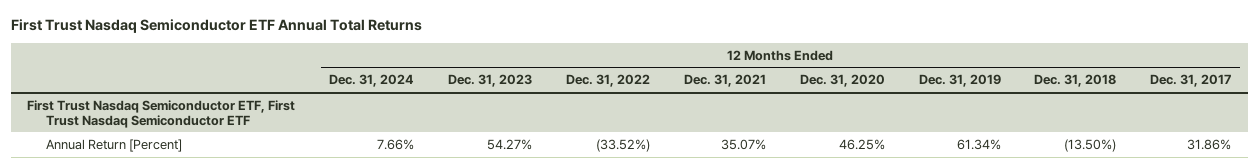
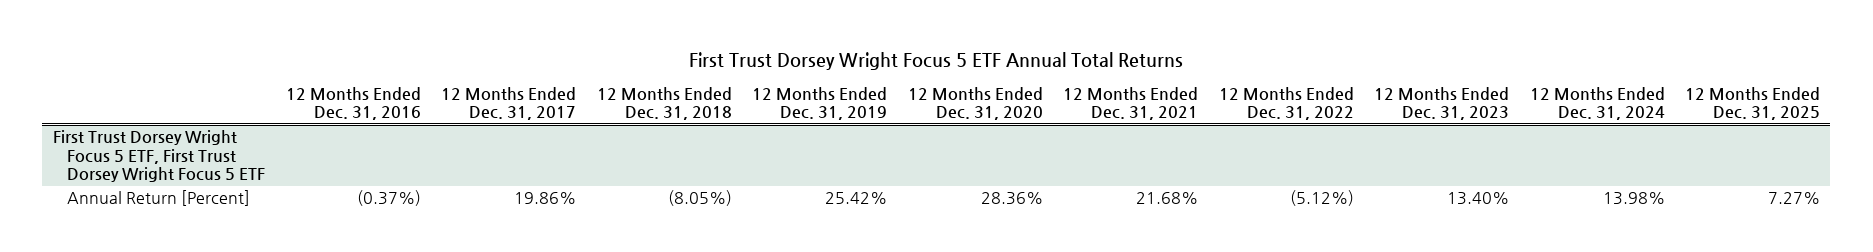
- First Trust Nasdaq Semiconductor ETF Annual Total Returns
+ First Trust Dorsey Wright Focus 5 ETF Annual Total Returns
- | 12 Months Ended Dec. 31, 2024 | 12 Months Ended Dec. 31, 2023 | 12 Months Ended Dec. 31, 2022 | 12 Months Ended Dec. 31, 2021 | 12 Months Ended Dec. 31, 2020 | 12 Months Ended Dec. 31, 2019 | 12 Months Ended Dec. 31, 2018 | 12 Months Ended Dec. 31, 2017
+ | 12 Months Ended Dec. 31, 2016 | 12 Months Ended Dec. 31, 2017 | 12 Months Ended Dec. 31, 2018 | 12 Months Ended Dec. 31, 2019 | 12 Months Ended Dec. 31, 2020 | 12 Months Ended Dec. 31, 2021 | 12 Months Ended Dec. 31, 2022 | 12 Months Ended Dec. 31, 2023 | 12 Months Ended Dec. 31, 2024 | 12 Months Ended Dec. 31, 2025
- First Trust Nasdaq Semiconductor ETF, First Trust Nasdaq Semiconductor ETF
- Annual Return [Percent] | 7.66% | 54.27% | (33.52%) | 35.07% | 46.25% | 61.34% | (13.50%) | 31.86%
+ First Trust Dorsey Wright Focus 5 ETF, First Trust Dorsey Wright Focus 5 ETF
+ Annual Return [Percent] | (0.37%) | 19.86% | (8.05%) | 25.42% | 28.36% | 21.68% | (5.12%) | 13.40% | 13.98% | 7.27%

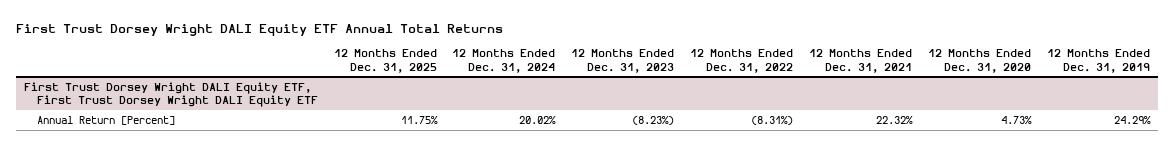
- First Trust Dorsey Wright Focus 5 ETF Annual Total Returns
+ First Trust Dorsey Wright DALI Equity ETF Annual Total Returns
- | 12 Months Ended Dec. 31, 2016 | 12 Months Ended Dec. 31, 2017 | 12 Months Ended Dec. 31, 2018 | 12 Months Ended Dec. 31, 2019 | 12 Months Ended Dec. 31, 2020 | 12 Months Ended Dec. 31, 2021 | 12 Months Ended Dec. 31, 2022 | 12 Months Ended Dec. 31, 2023 | 12 Months Ended Dec. 31, 2024 | 12 Months Ended Dec. 31, 2025
+ | 12 Months Ended Dec. 31, 2025 | 12 Months Ended Dec. 31, 2024 | 12 Months Ended Dec. 31, 2023 | 12 Months Ended Dec. 31, 2022 | 12 Months Ended Dec. 31, 2021 | 12 Months Ended Dec. 31, 2020 | 12 Months Ended Dec. 31, 2019
- First Trust Dorsey Wright Focus 5 ETF, First Trust Dorsey Wright Focus 5 ETF
- Annual Return [Percent] | (0.37%) | 19.86% | (8.05%) | 25.42% | 28.36% | 21.68% | (5.12%) | 13.40% | 13.98% | 7.27%
+ First Trust Dorsey Wright DALI Equity ETF, First Trust Dorsey Wright DALI Equity ETF
+ Annual Return [Percent] | 11.75% | 20.02% | (8.23%) | (8.31%) | 22.32% | 4.73% | 24.29%

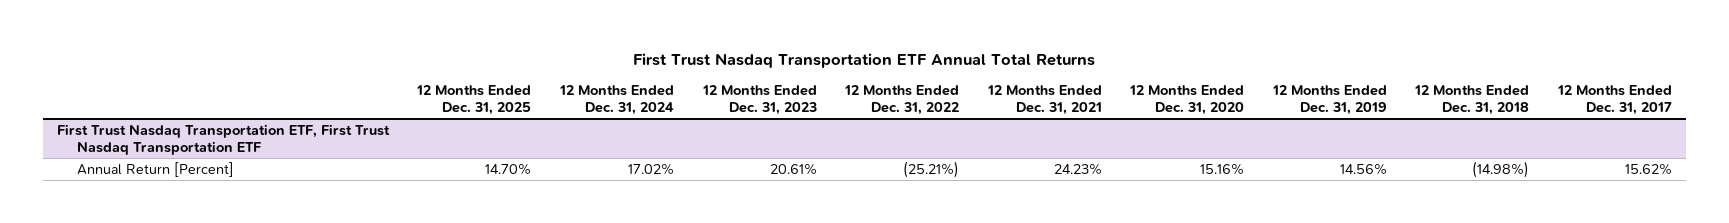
- First Trust Dorsey Wright DALI Equity ETF Annual Total Returns
+ First Trust Nasdaq Transportation ETF Annual Total Returns
- | 12 Months Ended Dec. 31, 2025 | 12 Months Ended Dec. 31, 2024 | 12 Months Ended Dec. 31, 2023 | 12 Months Ended Dec. 31, 2022 | 12 Months Ended Dec. 31, 2021 | 12 Months Ended Dec. 31, 2020 | 12 Months Ended Dec. 31, 2019
+ | 12 Months Ended Dec. 31, 2025 | 12 Months Ended Dec. 31, 2024 | 12 Months Ended Dec. 31, 2023 | 12 Months Ended Dec. 31, 2022 | 12 Months Ended Dec. 31, 2021 | 12 Months Ended Dec. 31, 2020 | 12 Months Ended Dec. 31, 2019 | 12 Months Ended Dec. 31, 2018 | 12 Months Ended Dec. 31, 2017
- First Trust Dorsey Wright DALI Equity ETF, First Trust Dorsey Wright DALI Equity ETF
- Annual Return [Percent] | 11.75% | 20.02% | (8.23%) | (8.31%) | 22.32% | 4.73% | 24.29%
+ First Trust Nasdaq Transportation ETF, First Trust Nasdaq Transportation ETF
+ Annual Return [Percent] | 14.70% | 17.02% | 20.61% | (25.21%) | 24.23% | 15.16% | 14.56% | (14.98%) | 15.62%

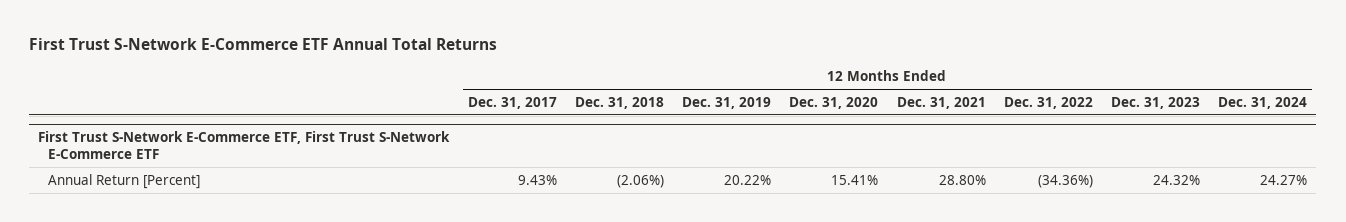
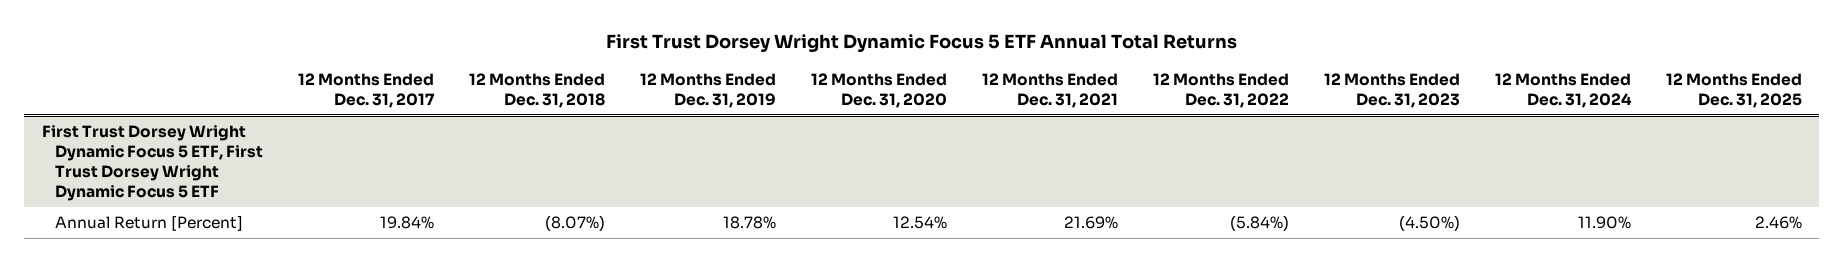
- First Trust S-Network E-Commerce ETF Annual Total Returns
+ First Trust Dorsey Wright Dynamic Focus 5 ETF Annual Total Returns
- | 12 Months Ended Dec. 31, 2017 | 12 Months Ended Dec. 31, 2018 | 12 Months Ended Dec. 31, 2019 | 12 Months Ended Dec. 31, 2020 | 12 Months Ended Dec. 31, 2021 | 12 Months Ended Dec. 31, 2022 | 12 Months Ended Dec. 31, 2023 | 12 Months Ended Dec. 31, 2024
+ | 12 Months Ended Dec. 31, 2017 | 12 Months Ended Dec. 31, 2018 | 12 Months Ended Dec. 31, 2019 | 12 Months Ended Dec. 31, 2020 | 12 Months Ended Dec. 31, 2021 | 12 Months Ended Dec. 31, 2022 | 12 Months Ended Dec. 31, 2023 | 12 Months Ended Dec. 31, 2024 | 12 Months Ended Dec. 31, 2025
- First Trust S-Network E-Commerce ETF, First Trust S-Network E-Commerce ETF
- Annual Return [Percent] | 9.43% | (2.06%) | 20.22% | 15.41% | 28.80% | (34.36%) | 24.32% | 24.27%
+ First Trust Dorsey Wright Dynamic Focus 5 ETF, First Trust Dorsey Wright Dynamic Focus 5 ETF
+ Annual Return [Percent] | 19.84% | (8.07%) | 18.78% | 12.54% | 21.69% | (5.84%) | (4.50%) | 11.90% | 2.46%

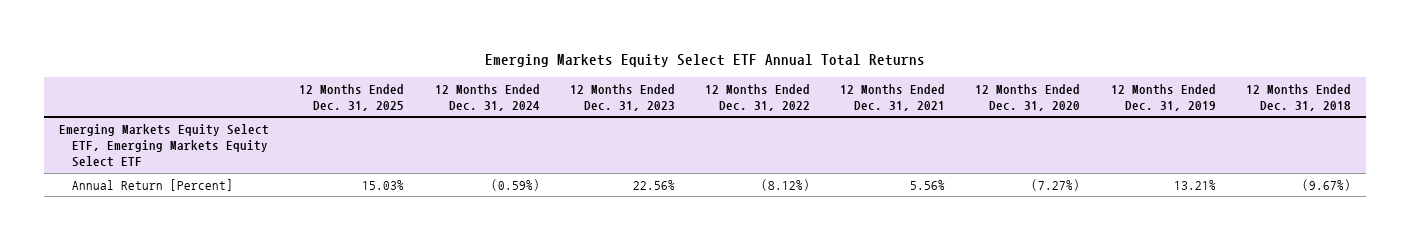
- First Trust Dorsey Wright Dynamic Focus 5 ETF Annual Total Returns
+ Emerging Markets Equity Select ETF Annual Total Returns
- | 12 Months Ended Dec. 31, 2017 | 12 Months Ended Dec. 31, 2018 | 12 Months Ended Dec. 31, 2019 | 12 Months Ended Dec. 31, 2020 | 12 Months Ended Dec. 31, 2021 | 12 Months Ended Dec. 31, 2022 | 12 Months Ended Dec. 31, 2023 | 12 Months Ended Dec. 31, 2024 | 12 Months Ended Dec. 31, 2025
+ | 12 Months Ended Dec. 31, 2025 | 12 Months Ended Dec. 31, 2024 | 12 Months Ended Dec. 31, 2023 | 12 Months Ended Dec. 31, 2022 | 12 Months Ended Dec. 31, 2021 | 12 Months Ended Dec. 31, 2020 | 12 Months Ended Dec. 31, 2019 | 12 Months Ended Dec. 31, 2018
- First Trust Dorsey Wright Dynamic Focus 5 ETF, First Trust Dorsey Wright Dynamic Focus 5 ETF
- Annual Return [Percent] | 19.84% | (8.07%) | 18.78% | 12.54% | 21.69% | (5.84%) | (4.50%) | 11.90% | 2.46%
+ Emerging Markets Equity Select ETF, Emerging Markets Equity Select ETF
+ Annual Return [Percent] | 15.03% | (0.59%) | 22.56% | (8.12%) | 5.56% | (7.27%) | 13.21% | (9.67%)

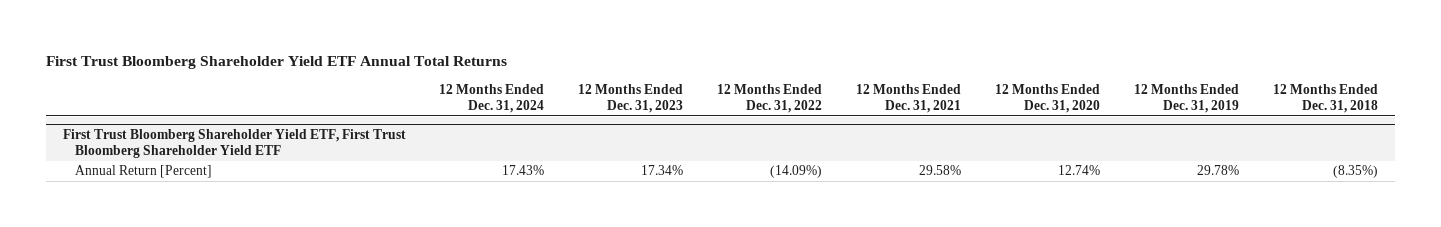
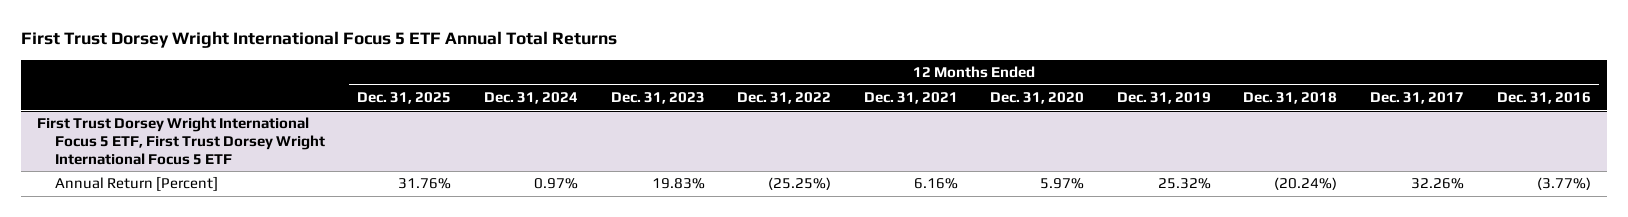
- First Trust Bloomberg Shareholder Yield ETF Annual Total Returns
+ First Trust Dorsey Wright International Focus 5 ETF Annual Total Returns
- | 12 Months Ended Dec. 31, 2024 | 12 Months Ended Dec. 31, 2023 | 12 Months Ended Dec. 31, 2022 | 12 Months Ended Dec. 31, 2021 | 12 Months Ended Dec. 31, 2020 | 12 Months Ended Dec. 31, 2019 | 12 Months Ended Dec. 31, 2018
+ | 12 Months Ended Dec. 31, 2025 | 12 Months Ended Dec. 31, 2024 | 12 Months Ended Dec. 31, 2023 | 12 Months Ended Dec. 31, 2022 | 12 Months Ended Dec. 31, 2021 | 12 Months Ended Dec. 31, 2020 | 12 Months Ended Dec. 31, 2019 | 12 Months Ended Dec. 31, 2018 | 12 Months Ended Dec. 31, 2017 | 12 Months Ended Dec. 31, 2016
- First Trust Bloomberg Shareholder Yield ETF, First Trust Bloomberg Shareholder Yield ETF
- Annual Return [Percent] | 17.43% | 17.34% | (14.09%) | 29.58% | 12.74% | 29.78% | (8.35%)
+ First Trust Dorsey Wright International Focus 5 ETF, First Trust Dorsey Wright International Focus 5 ETF
+ Annual Return [Percent] | 31.76% | 0.97% | 19.83% | (25.25%) | 6.16% | 5.97% | 25.32% | (20.24%) | 32.26% | (3.77%)

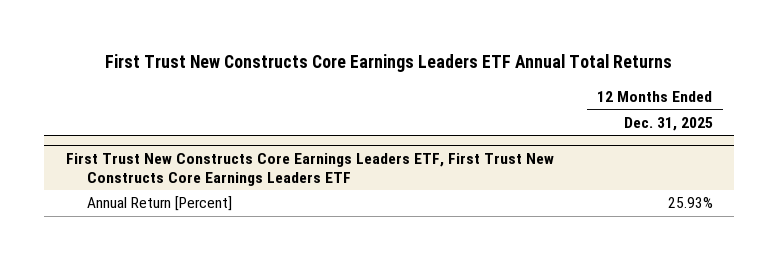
- First Trust Dorsey Wright International Focus 5 ETF Annual Total Returns
+ First Trust New Constructs Core Earnings Leaders ETF Annual Total Returns
- | 12 Months Ended Dec. 31, 2025 | 12 Months Ended Dec. 31, 2024 | 12 Months Ended Dec. 31, 2023 | 12 Months Ended Dec. 31, 2022 | 12 Months Ended Dec. 31, 2021 | 12 Months Ended Dec. 31, 2020 | 12 Months Ended Dec. 31, 2019 | 12 Months Ended Dec. 31, 2018 | 12 Months Ended Dec. 31, 2017 | 12 Months Ended Dec. 31, 2016
+ | 12 Months Ended Dec. 31, 2025
- First Trust Dorsey Wright International Focus 5 ETF, First Trust Dorsey Wright International Focus 5 ETF
- Annual Return [Percent] | 31.76% | 0.97% | 19.83% | (25.25%) | 6.16% | 5.97% | 25.32% | (20.24%) | 32.26% | (3.77%)
+ First Trust New Constructs Core Earnings Leaders ETF, First Trust New Constructs Core Earnings Leaders ETF
+ Annual Return [Percent] | 25.93%

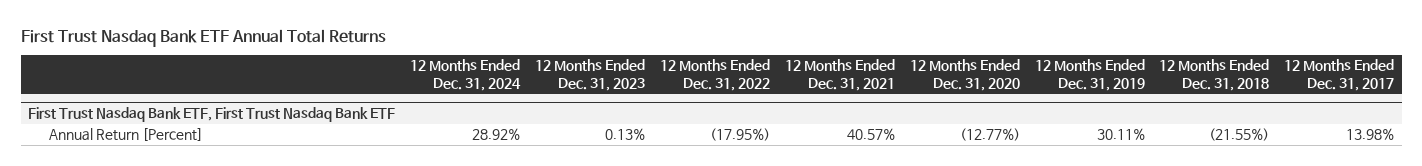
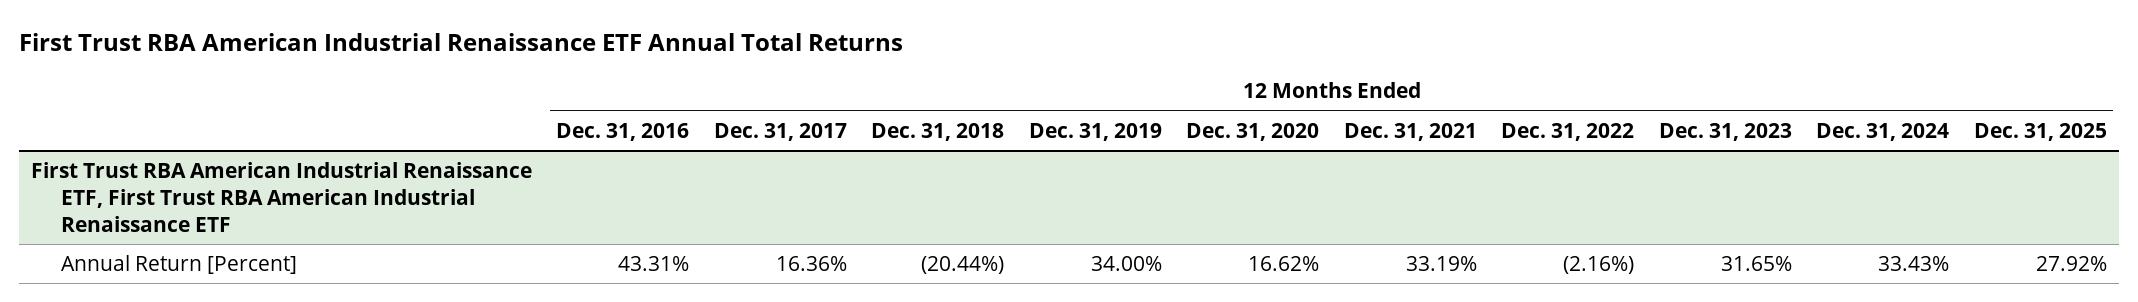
- First Trust Nasdaq Bank ETF Annual Total Returns
+ First Trust RBA American Industrial Renaissance ETF Annual Total Returns
- | 12 Months Ended Dec. 31, 2024 | 12 Months Ended Dec. 31, 2023 | 12 Months Ended Dec. 31, 2022 | 12 Months Ended Dec. 31, 2021 | 12 Months Ended Dec. 31, 2020 | 12 Months Ended Dec. 31, 2019 | 12 Months Ended Dec. 31, 2018 | 12 Months Ended Dec. 31, 2017
+ | 12 Months Ended Dec. 31, 2016 | 12 Months Ended Dec. 31, 2017 | 12 Months Ended Dec. 31, 2018 | 12 Months Ended Dec. 31, 2019 | 12 Months Ended Dec. 31, 2020 | 12 Months Ended Dec. 31, 2021 | 12 Months Ended Dec. 31, 2022 | 12 Months Ended Dec. 31, 2023 | 12 Months Ended Dec. 31, 2024 | 12 Months Ended Dec. 31, 2025
- First Trust Nasdaq Bank ETF, First Trust Nasdaq Bank ETF
- Annual Return [Percent] | 28.92% | 0.13% | (17.95%) | 40.57% | (12.77%) | 30.11% | (21.55%) | 13.98%
+ First Trust RBA American Industrial Renaissance ETF, First Trust RBA American Industrial Renaissance ETF
+ Annual Return [Percent] | 43.31% | 16.36% | (20.44%) | 34.00% | 16.62% | 33.19% | (2.16%) | 31.65% | 33.43% | 27.92%

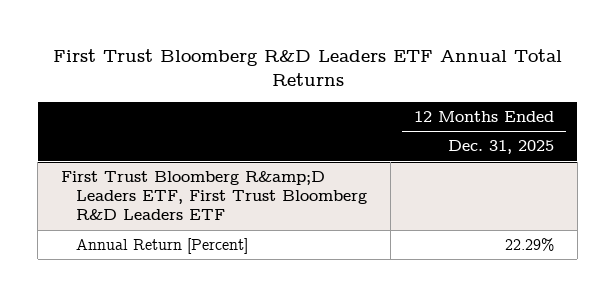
- First Trust RBA American Industrial Renaissance ETF Annual Total Returns
+ First Trust Bloomberg R&D Leaders ETF Annual Total Returns
- | 12 Months Ended Dec. 31, 2016 | 12 Months Ended Dec. 31, 2017 | 12 Months Ended Dec. 31, 2018 | 12 Months Ended Dec. 31, 2019 | 12 Months Ended Dec. 31, 2020 | 12 Months Ended Dec. 31, 2021 | 12 Months Ended Dec. 31, 2022 | 12 Months Ended Dec. 31, 2023 | 12 Months Ended Dec. 31, 2024 | 12 Months Ended Dec. 31, 2025
+ | 12 Months Ended Dec. 31, 2025
- First Trust RBA American Industrial Renaissance ETF, First Trust RBA American Industrial Renaissance ETF
- Annual Return [Percent] | 43.31% | 16.36% | (20.44%) | 34.00% | 16.62% | 33.19% | (2.16%) | 31.65% | 33.43% | 27.92%
+ First Trust Bloomberg R&amp;D Leaders ETF, First Trust Bloomberg R&D Leaders ETF
+ Annual Return [Percent] | 22.29%

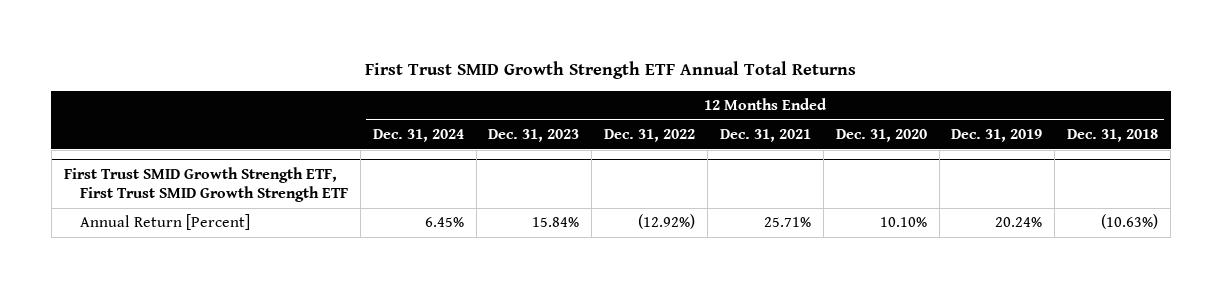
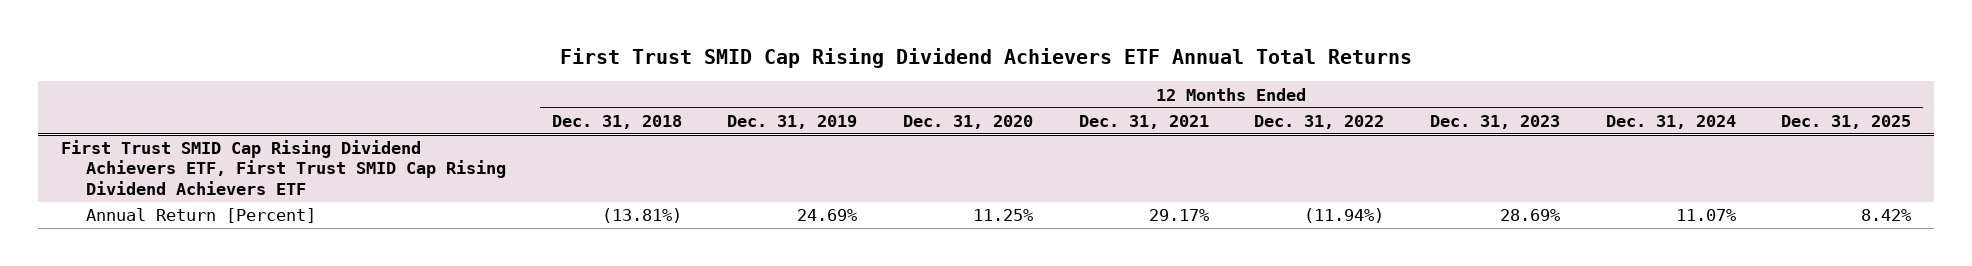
- First Trust SMID Growth Strength ETF Annual Total Returns
+ First Trust SMID Cap Rising Dividend Achievers ETF Annual Total Returns
- | 12 Months Ended Dec. 31, 2024 | 12 Months Ended Dec. 31, 2023 | 12 Months Ended Dec. 31, 2022 | 12 Months Ended Dec. 31, 2021 | 12 Months Ended Dec. 31, 2020 | 12 Months Ended Dec. 31, 2019 | 12 Months Ended Dec. 31, 2018
+ | 12 Months Ended Dec. 31, 2018 | 12 Months Ended Dec. 31, 2019 | 12 Months Ended Dec. 31, 2020 | 12 Months Ended Dec. 31, 2021 | 12 Months Ended Dec. 31, 2022 | 12 Months Ended Dec. 31, 2023 | 12 Months Ended Dec. 31, 2024 | 12 Months Ended Dec. 31, 2025
- First Trust SMID Growth Strength ETF, First Trust SMID Growth Strength ETF
- Annual Return [Percent] | 6.45% | 15.84% | (12.92%) | 25.71% | 10.10% | 20.24% | (10.63%)
+ First Trust SMID Cap Rising Dividend Achievers ETF, First Trust SMID Cap Rising Dividend Achievers ETF
+ Annual Return [Percent] | (13.81%) | 24.69% | 11.25% | 29.17% | (11.94%) | 28.69% | 11.07% | 8.42%

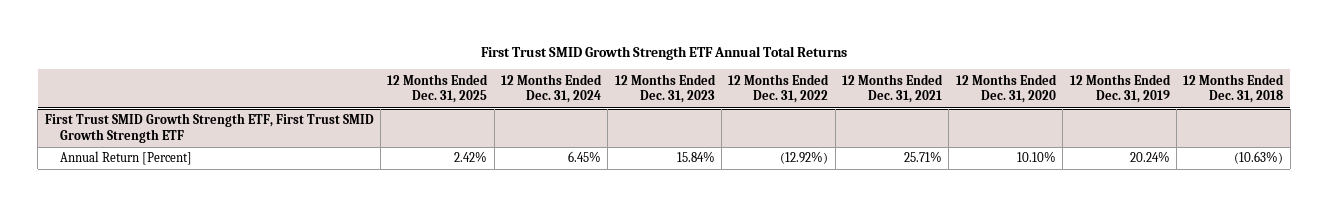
- First Trust SMID Cap Rising Dividend Achievers ETF Annual Total Returns
+ First Trust SMID Growth Strength ETF Annual Total Returns
- | 12 Months Ended Dec. 31, 2018 | 12 Months Ended Dec. 31, 2019 | 12 Months Ended Dec. 31, 2020 | 12 Months Ended Dec. 31, 2021 | 12 Months Ended Dec. 31, 2022 | 12 Months Ended Dec. 31, 2023 | 12 Months Ended Dec. 31, 2024 | 12 Months Ended Dec. 31, 2025
+ | 12 Months Ended Dec. 31, 2025 | 12 Months Ended Dec. 31, 2024 | 12 Months Ended Dec. 31, 2023 | 12 Months Ended Dec. 31, 2022 | 12 Months Ended Dec. 31, 2021 | 12 Months Ended Dec. 31, 2020 | 12 Months Ended Dec. 31, 2019 | 12 Months Ended Dec. 31, 2018
- First Trust SMID Cap Rising Dividend Achievers ETF, First Trust SMID Cap Rising Dividend Achievers ETF
- Annual Return [Percent] | (13.81%) | 24.69% | 11.25% | 29.17% | (11.94%) | 28.69% | 11.07% | 8.42%
+ First Trust SMID Growth Strength ETF, First Trust SMID Growth Strength ETF
+ Annual Return [Percent] | 2.42% | 6.45% | 15.84% | (12.92%) | 25.71% | 10.10% | 20.24% | (10.63%)

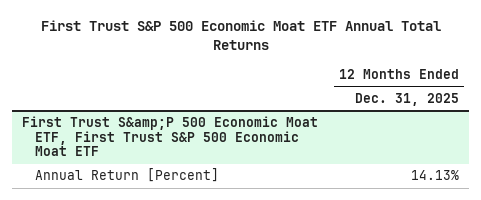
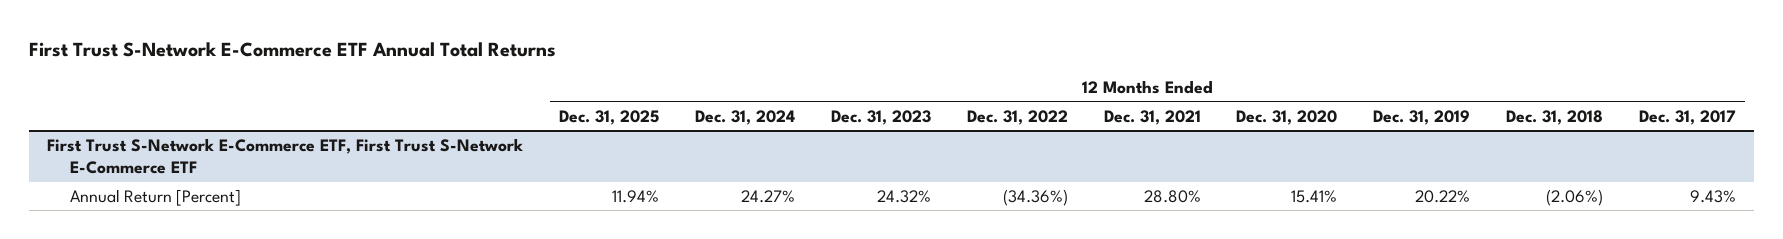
- First Trust S&P 500 Economic Moat ETF Annual Total Returns
+ First Trust S-Network E-Commerce ETF Annual Total Returns
- | 12 Months Ended Dec. 31, 2025
+ | 12 Months Ended Dec. 31, 2025 | 12 Months Ended Dec. 31, 2024 | 12 Months Ended Dec. 31, 2023 | 12 Months Ended Dec. 31, 2022 | 12 Months Ended Dec. 31, 2021 | 12 Months Ended Dec. 31, 2020 | 12 Months Ended Dec. 31, 2019 | 12 Months Ended Dec. 31, 2018 | 12 Months Ended Dec. 31, 2017
- First Trust S&amp;P 500 Economic Moat ETF, First Trust S&P 500 Economic Moat ETF
- Annual Return [Percent] | 14.13%
+ First Trust S-Network E-Commerce ETF, First Trust S-Network E-Commerce ETF
+ Annual Return [Percent] | 11.94% | 24.27% | 24.32% | (34.36%) | 28.80% | 15.41% | 20.22% | (2.06%) | 9.43%

